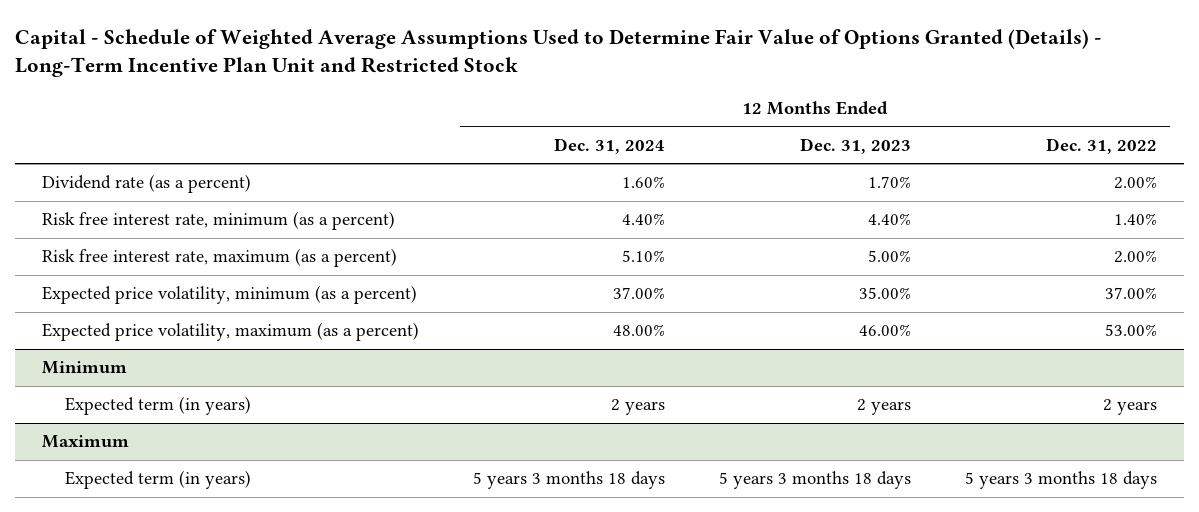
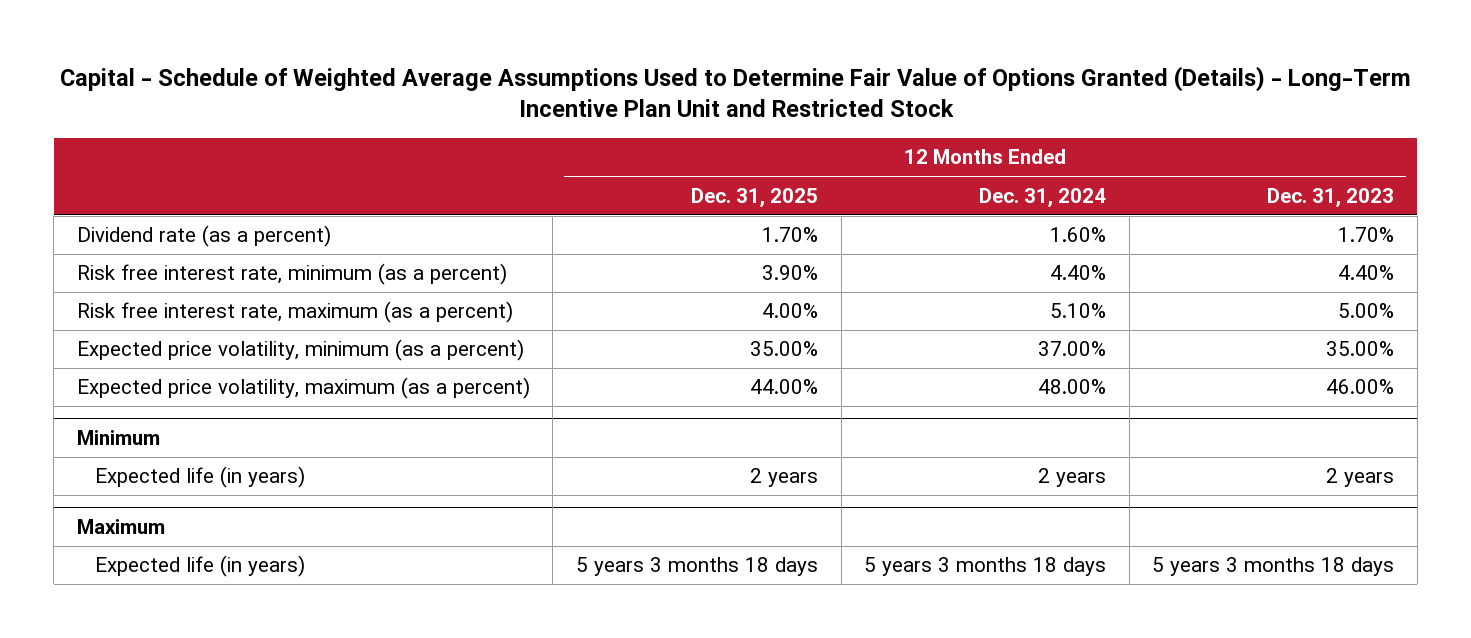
- | 12 Months Ended Dec. 31, 2024 | 12 Months Ended Dec. 31, 2023 | 12 Months Ended Dec. 31, 2022
+ | 12 Months Ended Dec. 31, 2025 | 12 Months Ended Dec. 31, 2024 | 12 Months Ended Dec. 31, 2023
@ Minimum
- Expected term (in years) | 2 years | 2 years | 2 years
+ Expected life (in years) | 2 years | 2 years | 2 years
@ Maximum
- Expected term (in years) | 5 years 3 months 18 days | 5 years 3 months 18 days | 5 years 3 months 18 days
+ Expected life (in years) | 5 years 3 months 18 days | 5 years 3 months 18 days | 5 years 3 months 18 days

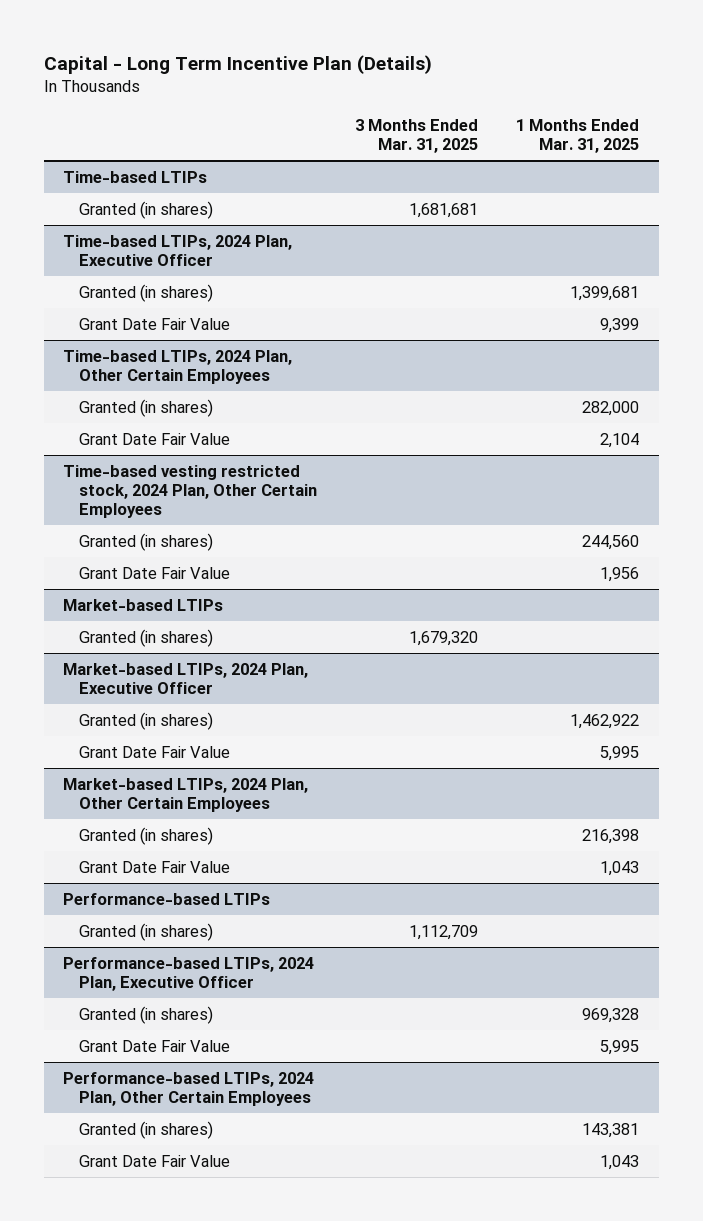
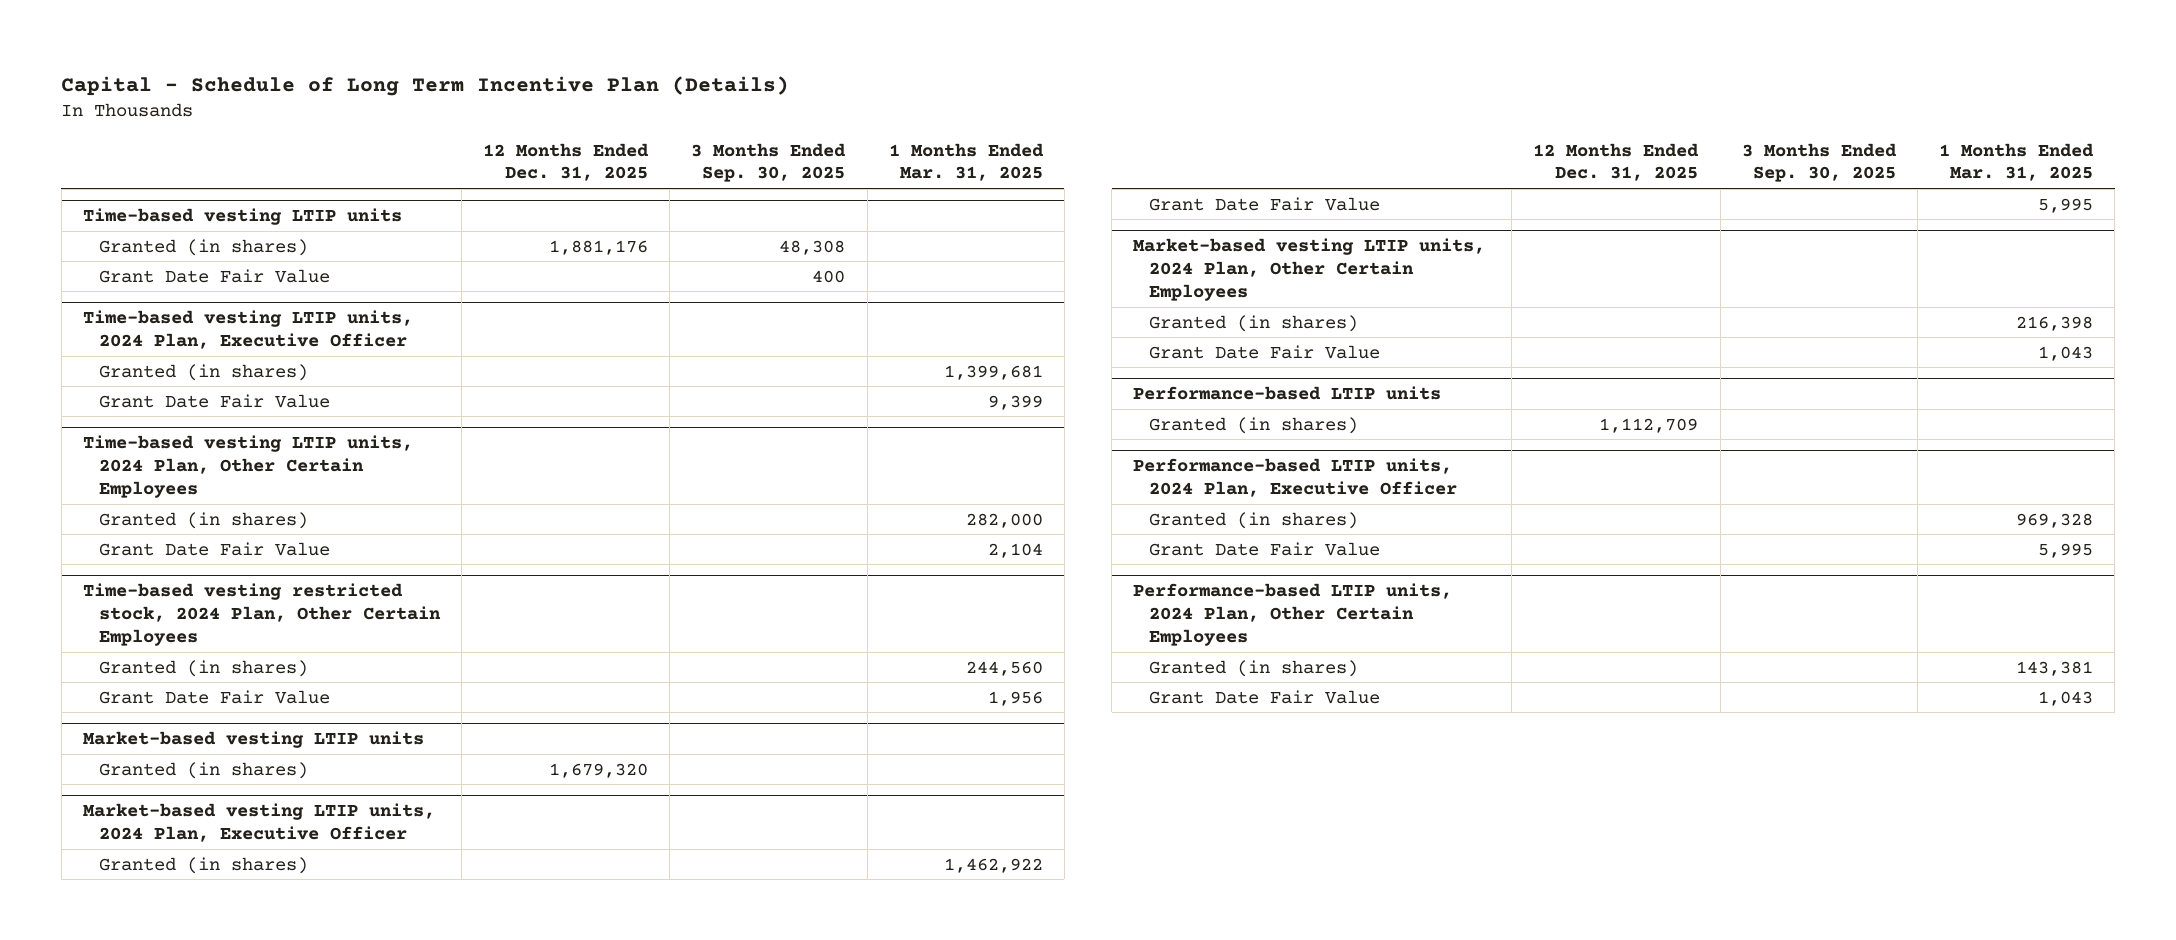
- Capital - Long Term Incentive Plan (Details)
+ Capital - Schedule of Long Term Incentive Plan (Details)
- | 3 Months Ended Mar. 31, 2025 | 1 Months Ended Mar. 31, 2025
+ | 12 Months Ended Dec. 31, 2025 | 3 Months Ended Sep. 30, 2025 | 1 Months Ended Mar. 31, 2025
- Time-based LTIPs
+ Time-based vesting LTIP units
- Time-based LTIPs, 2024 Plan, Executive Officer
+ Grant Date Fair Value | | 400 |
+ Time-based vesting LTIP units, 2024 Plan, Executive Officer
- Time-based LTIPs, 2024 Plan, Other Certain Employees
+ Time-based vesting LTIP units, 2024 Plan, Other Certain Employees
- Market-based LTIPs
+ Market-based vesting LTIP units
- Market-based LTIPs, 2024 Plan, Executive Officer
+ Market-based vesting LTIP units, 2024 Plan, Executive Officer
- Market-based LTIPs, 2024 Plan, Other Certain Employees
+ Market-based vesting LTIP units, 2024 Plan, Other Certain Employees
- Performance-based LTIPs
+ Performance-based LTIP units
- Performance-based LTIPs, 2024 Plan, Executive Officer
+ Performance-based LTIP units, 2024 Plan, Executive Officer
- Performance-based LTIPs, 2024 Plan, Other Certain Employees
+ Performance-based LTIP units, 2024 Plan, Other Certain Employees

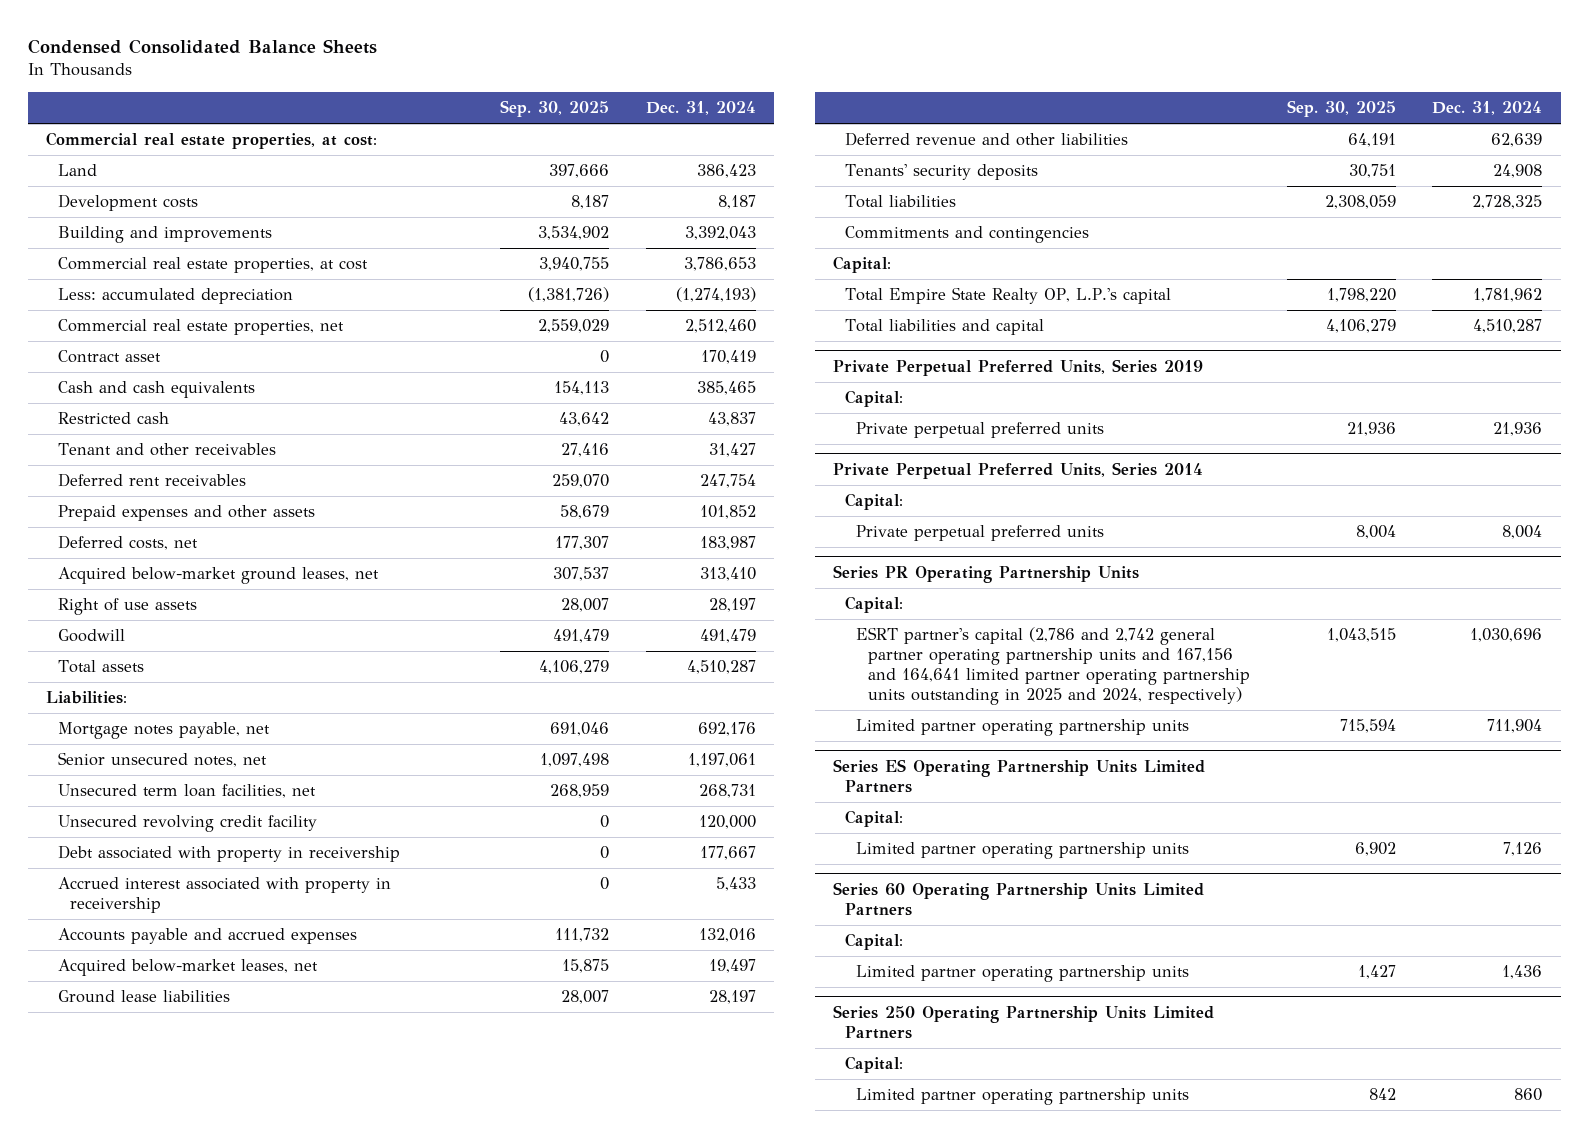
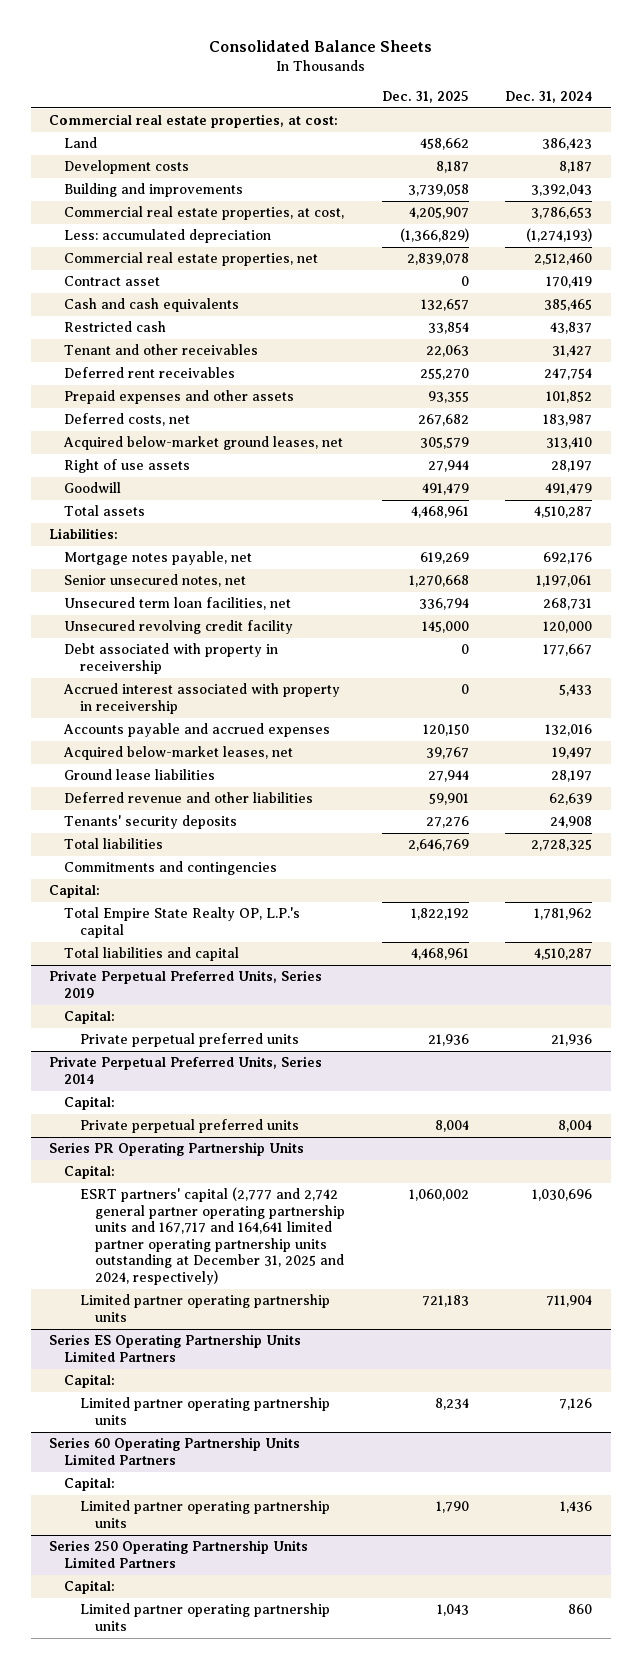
- Condensed Consolidated Balance Sheets
+ Consolidated Balance Sheets
- | Sep. 30, 2025 | Dec. 31, 2024
+ | Dec. 31, 2025 | Dec. 31, 2024
- Commercial real estate properties, at cost | 3,940,755 | 3,786,653
+ Commercial real estate properties, at cost, | 4,205,907 | 3,786,653
@ Series PR Operating Partnership Units
- ESRT partner's capital (2,786 and 2,742 general partner operating partnership units and 167,156 and 164,641 limited partner operating partnership units outstanding in 2025 and 2024, respectively) | 1,043,515 | 1,030,696
+ ESRT partners' capital (2,777 and 2,742 general partner operating partnership units and 167,717 and 164,641 limited partner operating partnership units outstanding at December 31, 2025 and 2024, respectively) | 1,060,002 | 1,030,696

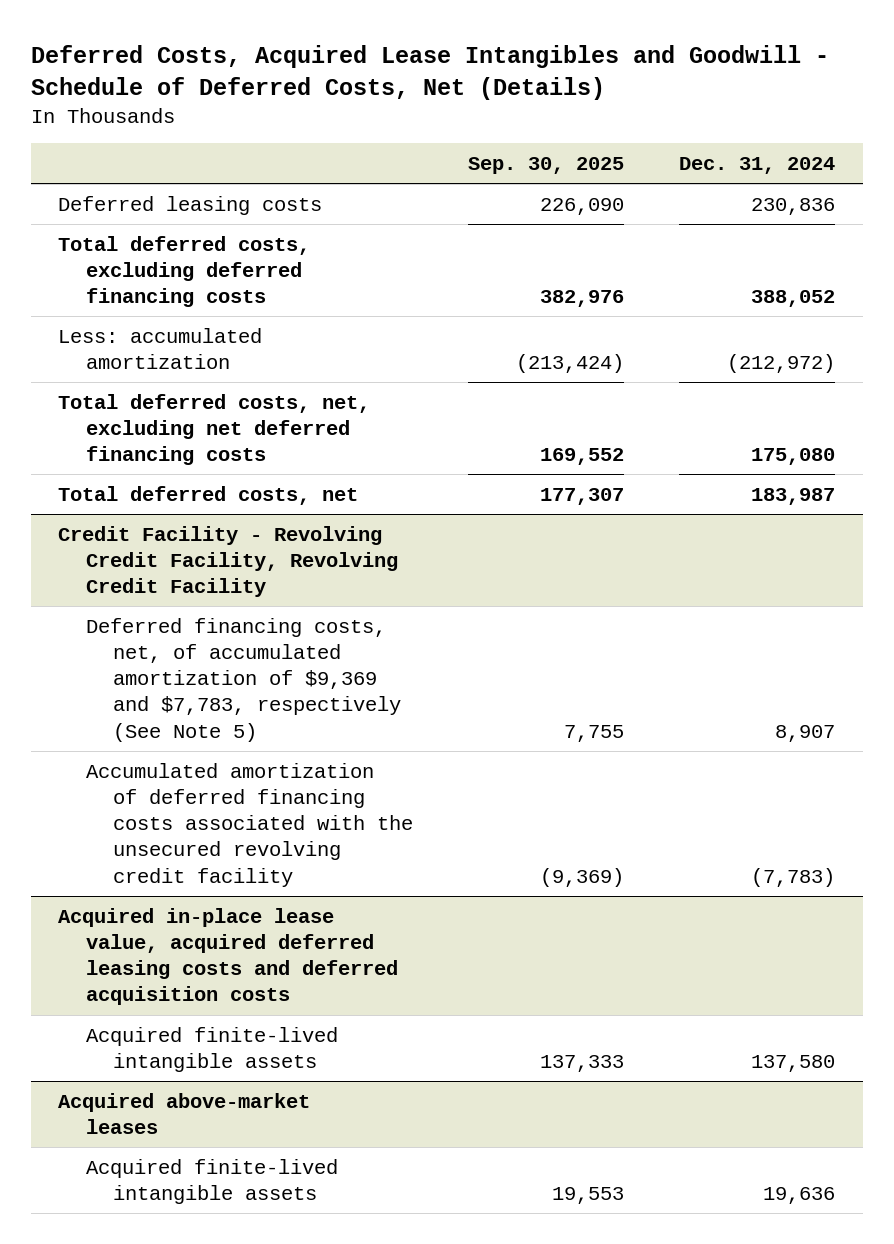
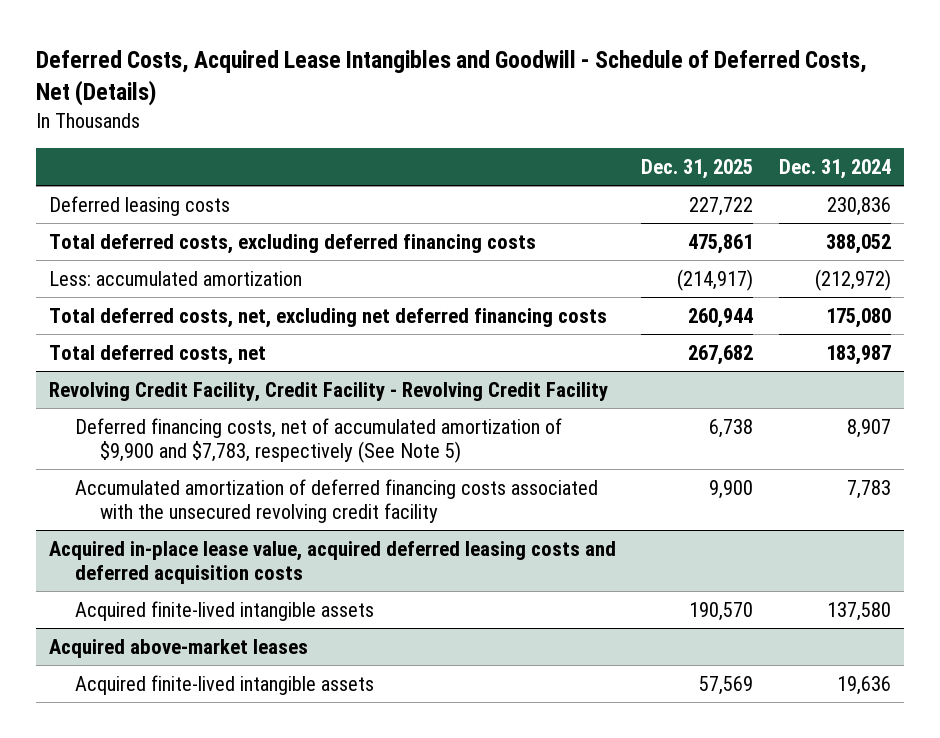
- | Sep. 30, 2025 | Dec. 31, 2024
+ | Dec. 31, 2025 | Dec. 31, 2024
- Credit Facility - Revolving Credit Facility, Revolving Credit Facility
- Deferred financing costs, net, of accumulated amortization of $9,369 and $7,783, respectively (See Note 5) | 7,755 | 8,907
- Accumulated amortization of deferred financing costs associated with the unsecured revolving credit facility | (9,369) | (7,783)
+ Revolving Credit Facility, Credit Facility - Revolving Credit Facility
+ Deferred financing costs, net of accumulated amortization of $9,900 and $7,783, respectively (See Note 5) | 6,738 | 8,907
+ Accumulated amortization of deferred financing costs associated with the unsecured revolving credit facility | 9,900 | 7,783

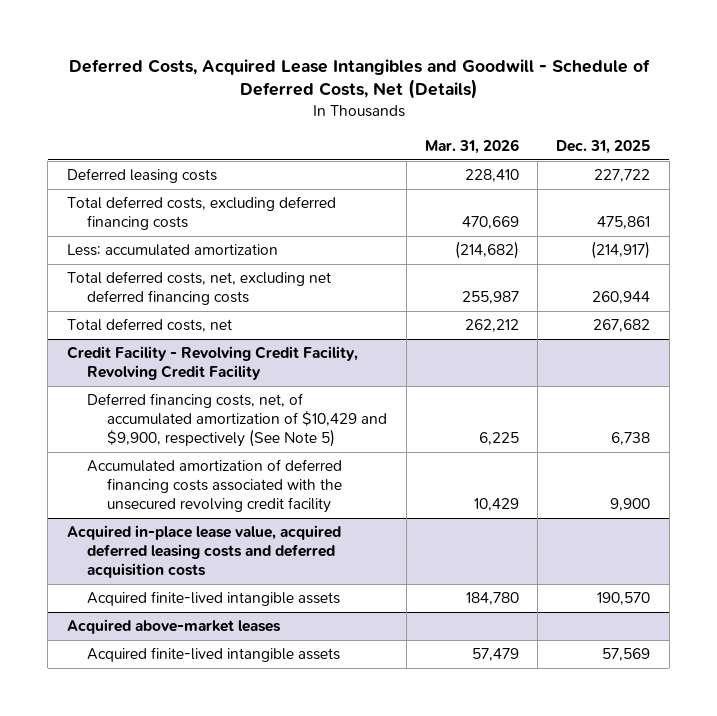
- | Dec. 31, 2025 | Dec. 31, 2024
+ | Mar. 31, 2026 | Dec. 31, 2025
- Revolving Credit Facility, Credit Facility - Revolving Credit Facility
- Deferred financing costs, net of accumulated amortization of $9,900 and $7,783, respectively (See Note 5) | 6,738 | 8,907
+ Credit Facility - Revolving Credit Facility, Revolving Credit Facility
+ Deferred financing costs, net, of accumulated amortization of $10,429 and $9,900, respectively (See Note 5) | 6,225 | 6,738

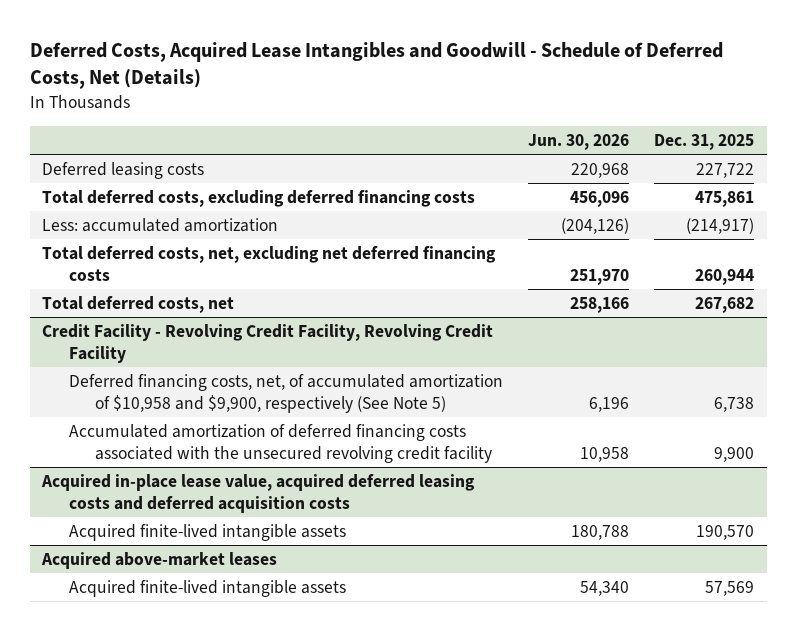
- | Mar. 31, 2026 | Dec. 31, 2025
+ | Jun. 30, 2026 | Dec. 31, 2025
@ Credit Facility - Revolving Credit Facility, Revolving Credit Facility
- Deferred financing costs, net, of accumulated amortization of $10,429 and $9,900, respectively (See Note 5) | 6,225 | 6,738
+ Deferred financing costs, net, of accumulated amortization of $10,958 and $9,900, respectively (See Note 5) | 6,196 | 6,738

